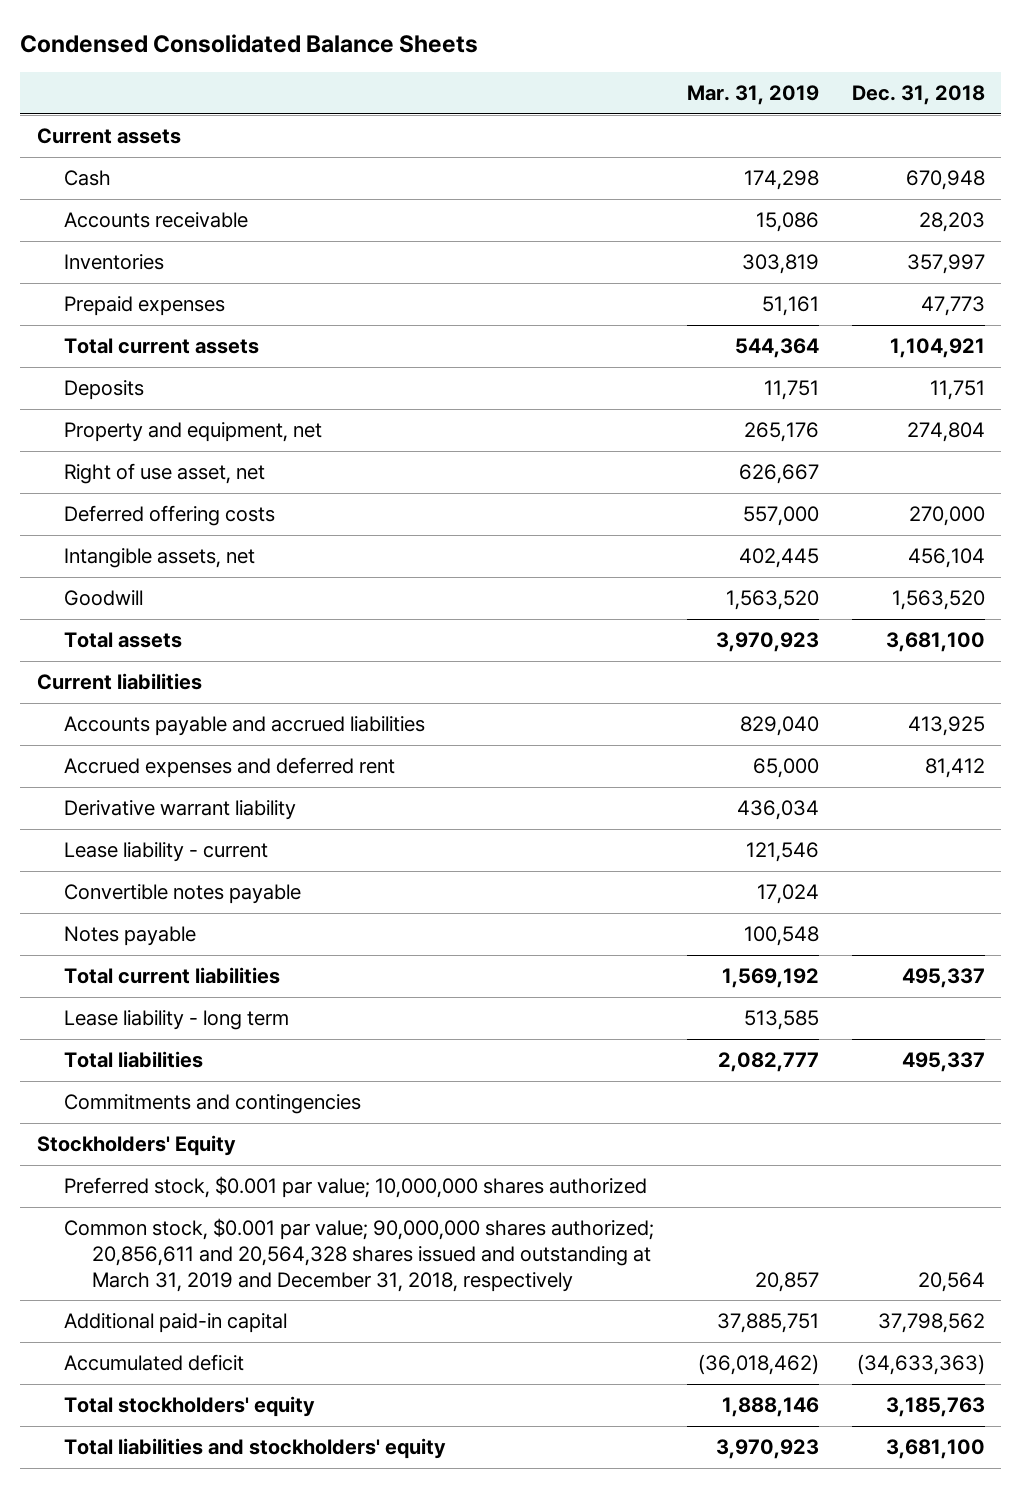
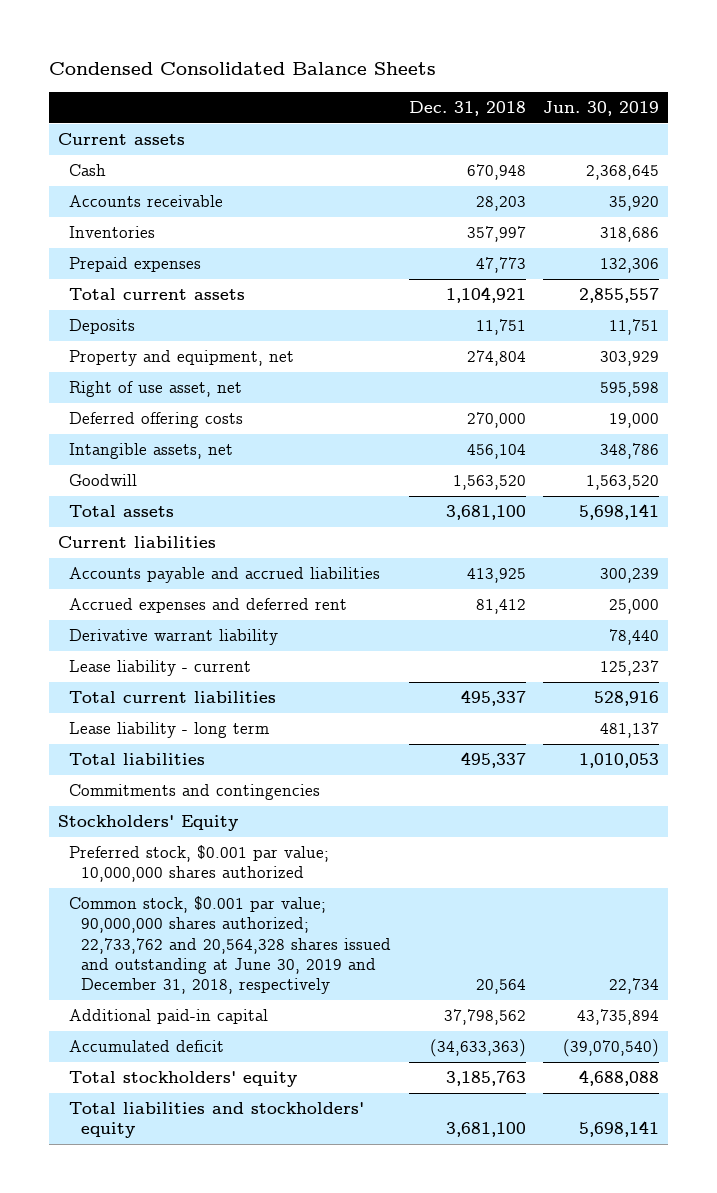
- | Mar. 31, 2019 | Dec. 31, 2018
+ | Dec. 31, 2018 | Jun. 30, 2019
- Convertible notes payable | 17,024 |
- Notes payable | 100,548 |
- Common stock, $0.001 par value; 90,000,000 shares authorized; 20,856,611 and 20,564,328 shares issued and outstanding at March 31, 2019 and December 31, 2018, respectively | 20,857 | 20,564
+ Common stock, $0.001 par value; 90,000,000 shares authorized; 22,733,762 and 20,564,328 shares issued and outstanding at June 30, 2019 and December 31, 2018, respectively | 20,564 | 22,734

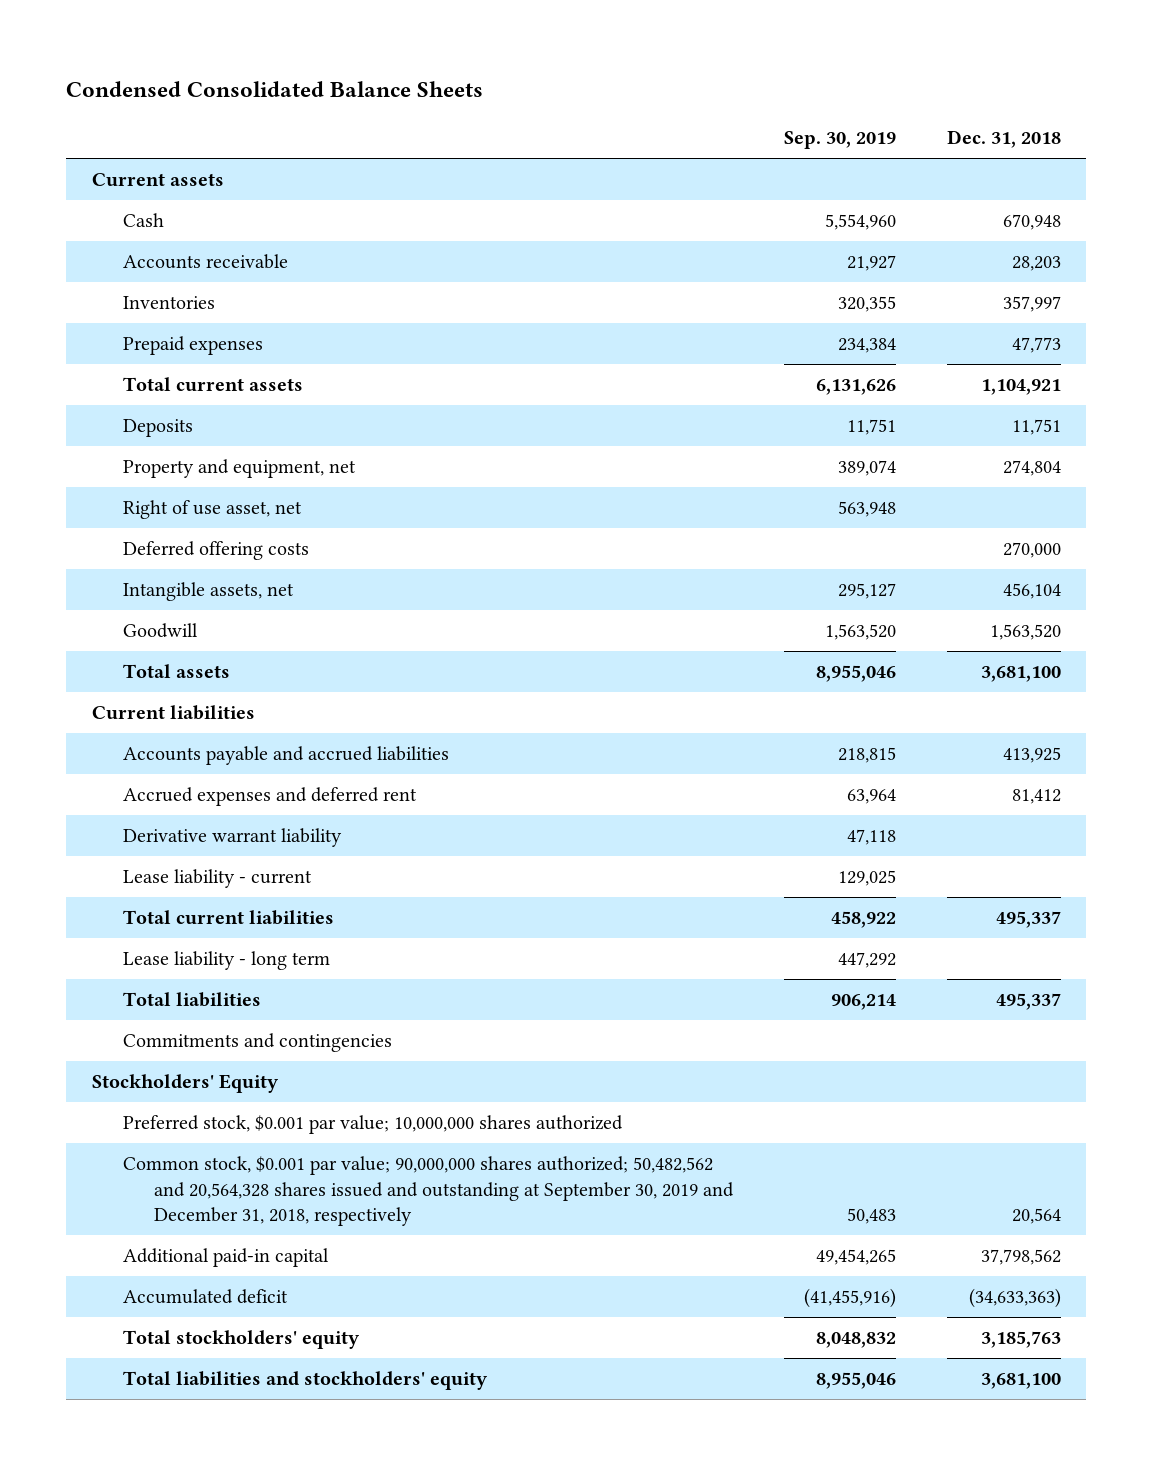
- | Dec. 31, 2018 | Jun. 30, 2019
+ | Sep. 30, 2019 | Dec. 31, 2018
- Common stock, $0.001 par value; 90,000,000 shares authorized; 22,733,762 and 20,564,328 shares issued and outstanding at June 30, 2019 and December 31, 2018, respectively | 20,564 | 22,734
+ Common stock, $0.001 par value; 90,000,000 shares authorized; 50,482,562 and 20,564,328 shares issued and outstanding at September 30, 2019 and December 31, 2018, respectively | 50,483 | 20,564

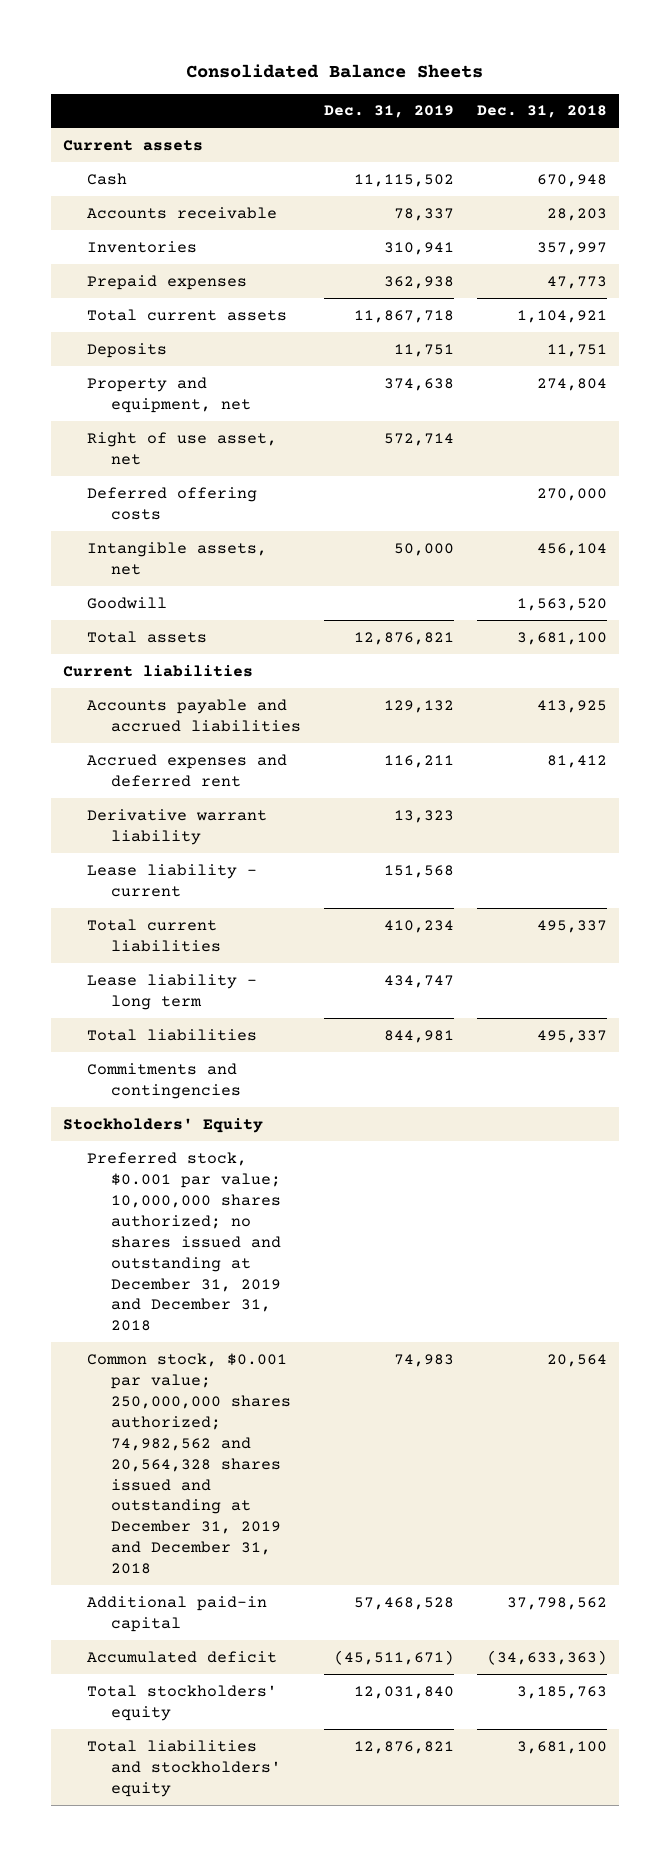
- Condensed Consolidated Balance Sheets
+ Consolidated Balance Sheets
- | Sep. 30, 2019 | Dec. 31, 2018
+ | Dec. 31, 2019 | Dec. 31, 2018
- Preferred stock, $0.001 par value; 10,000,000 shares authorized
- Common stock, $0.001 par value; 90,000,000 shares authorized; 50,482,562 and 20,564,328 shares issued and outstanding at September 30, 2019 and December 31, 2018, respectively | 50,483 | 20,564
+ Preferred stock, $0.001 par value; 10,000,000 shares authorized; no shares issued and outstanding at December 31, 2019 and December 31, 2018
+ Common stock, $0.001 par value; 250,000,000 shares authorized; 74,982,562 and 20,564,328 shares issued and outstanding at December 31, 2019 and December 31, 2018 | 74,983 | 20,564

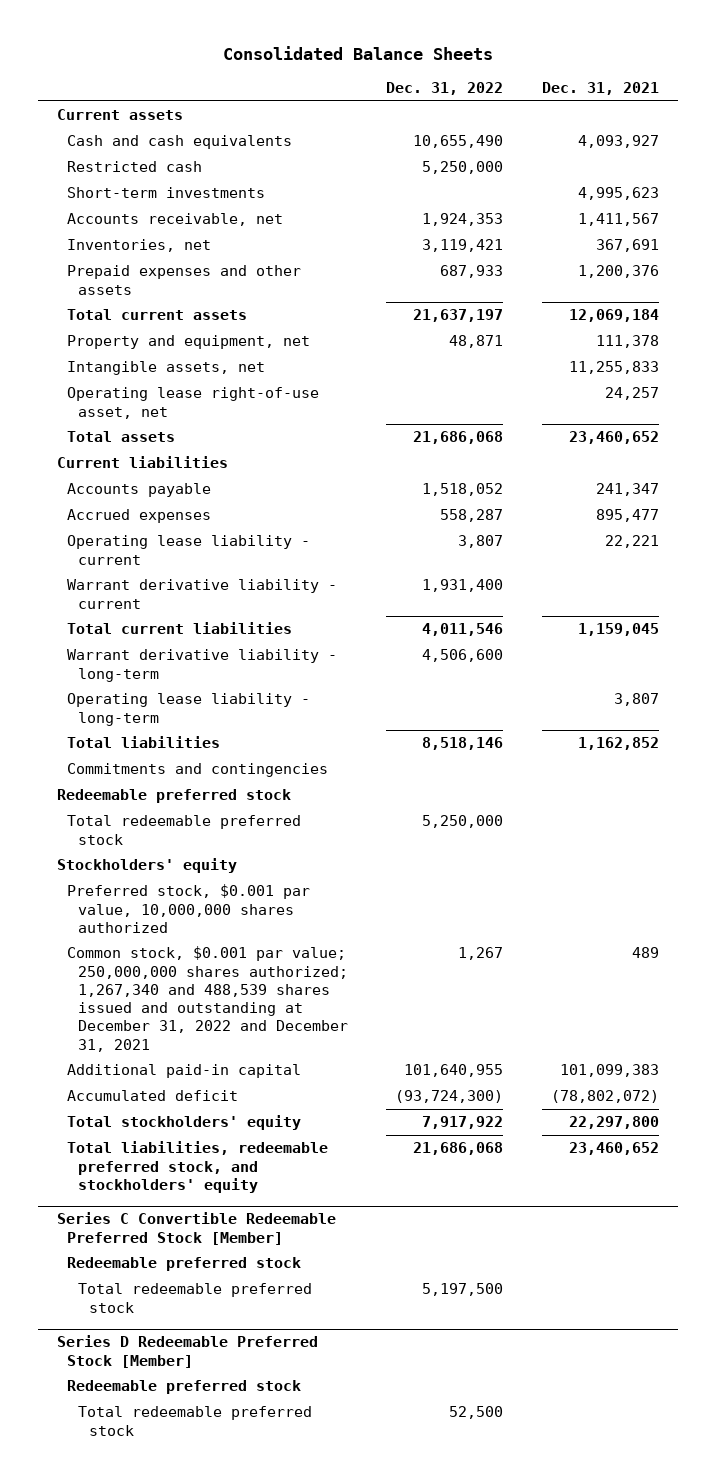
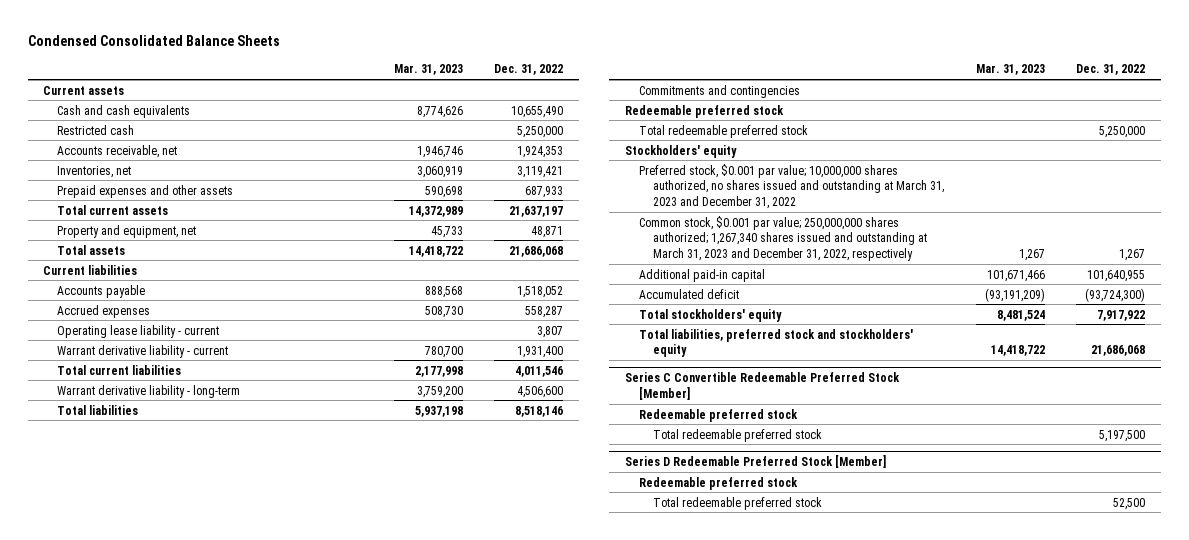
- Consolidated Balance Sheets
+ Condensed Consolidated Balance Sheets
- | Dec. 31, 2022 | Dec. 31, 2021
+ | Mar. 31, 2023 | Dec. 31, 2022
- Short-term investments | | 4,995,623
- Intangible assets, net | | 11,255,833
- Operating lease right-of-use asset, net | | 24,257
- Operating lease liability - long-term | | 3,807
- Preferred stock, $0.001 par value, 10,000,000 shares authorized
- Common stock, $0.001 par value; 250,000,000 shares authorized; 1,267,340 and 488,539 shares issued and outstanding at December 31, 2022 and December 31, 2021 | 1,267 | 489
+ Preferred stock, $0.001 par value; 10,000,000 shares authorized, no shares issued and outstanding at March 31, 2023 and December 31, 2022
+ Common stock, $0.001 par value; 250,000,000 shares authorized; 1,267,340 shares issued and outstanding at March 31, 2023 and December 31, 2022, respectively | 1,267 | 1,267
- Total liabilities, redeemable preferred stock, and stockholders' equity | 21,686,068 | 23,460,652
+ Total liabilities, preferred stock and stockholders' equity | 14,418,722 | 21,686,068

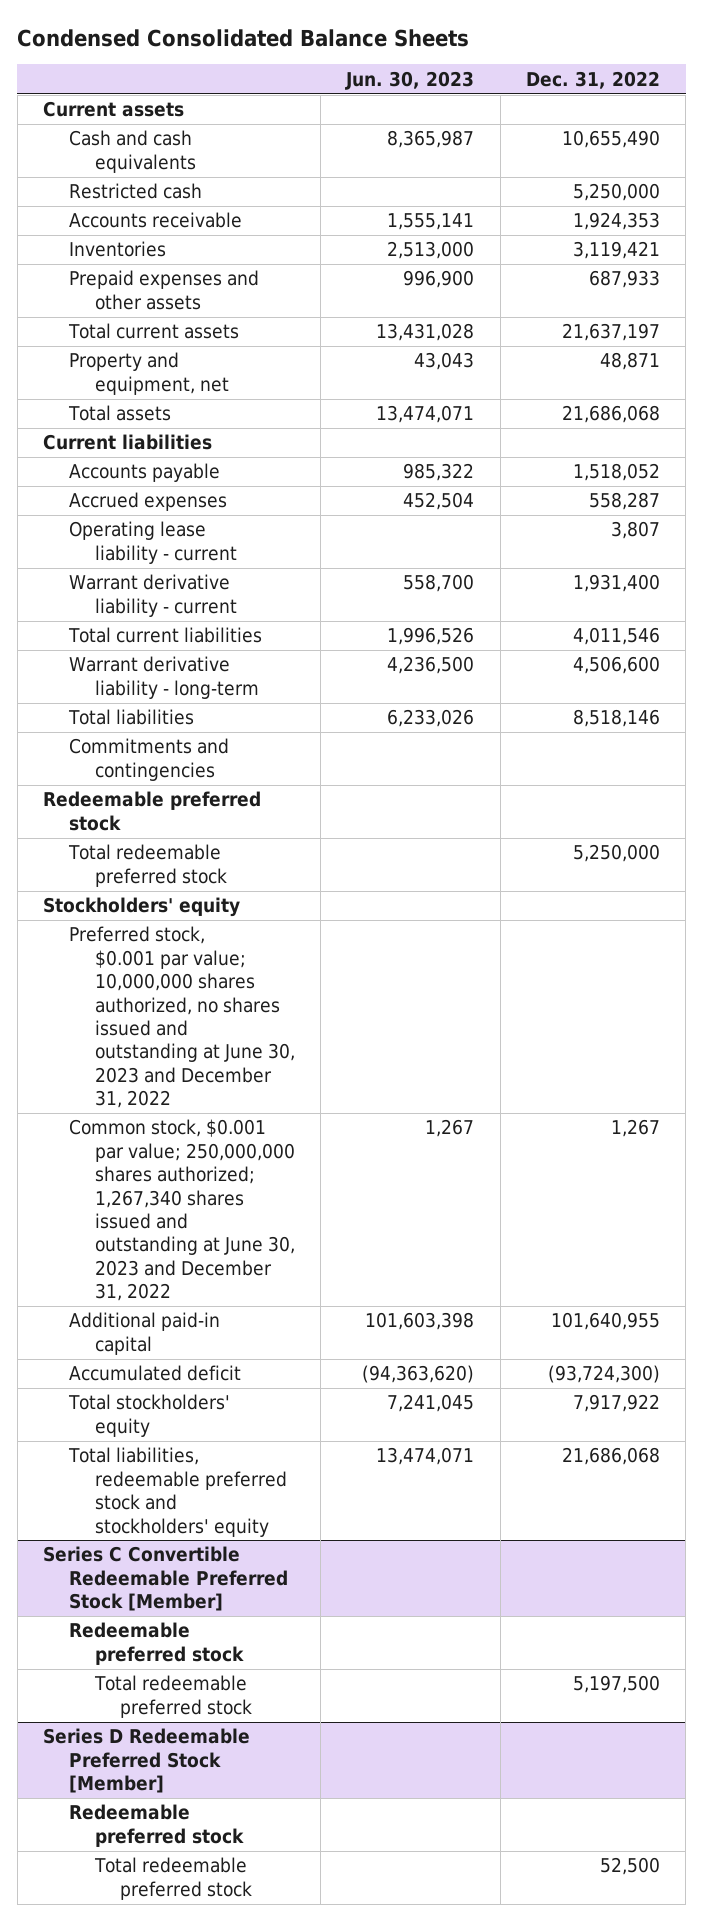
- | Mar. 31, 2023 | Dec. 31, 2022
+ | Jun. 30, 2023 | Dec. 31, 2022
- Accounts receivable, net | 1,946,746 | 1,924,353
- Inventories, net | 3,060,919 | 3,119,421
+ Accounts receivable | 1,555,141 | 1,924,353
+ Inventories | 2,513,000 | 3,119,421
- Preferred stock, $0.001 par value; 10,000,000 shares authorized, no shares issued and outstanding at March 31, 2023 and December 31, 2022
- Common stock, $0.001 par value; 250,000,000 shares authorized; 1,267,340 shares issued and outstanding at March 31, 2023 and December 31, 2022, respectively | 1,267 | 1,267
+ Preferred stock, $0.001 par value; 10,000,000 shares authorized, no shares issued and outstanding at June 30, 2023 and December 31, 2022
+ Common stock, $0.001 par value; 250,000,000 shares authorized; 1,267,340 shares issued and outstanding at June 30, 2023 and December 31, 2022 | 1,267 | 1,267
- Total liabilities, preferred stock and stockholders' equity | 14,418,722 | 21,686,068
+ Total liabilities, redeemable preferred stock and stockholders' equity | 13,474,071 | 21,686,068

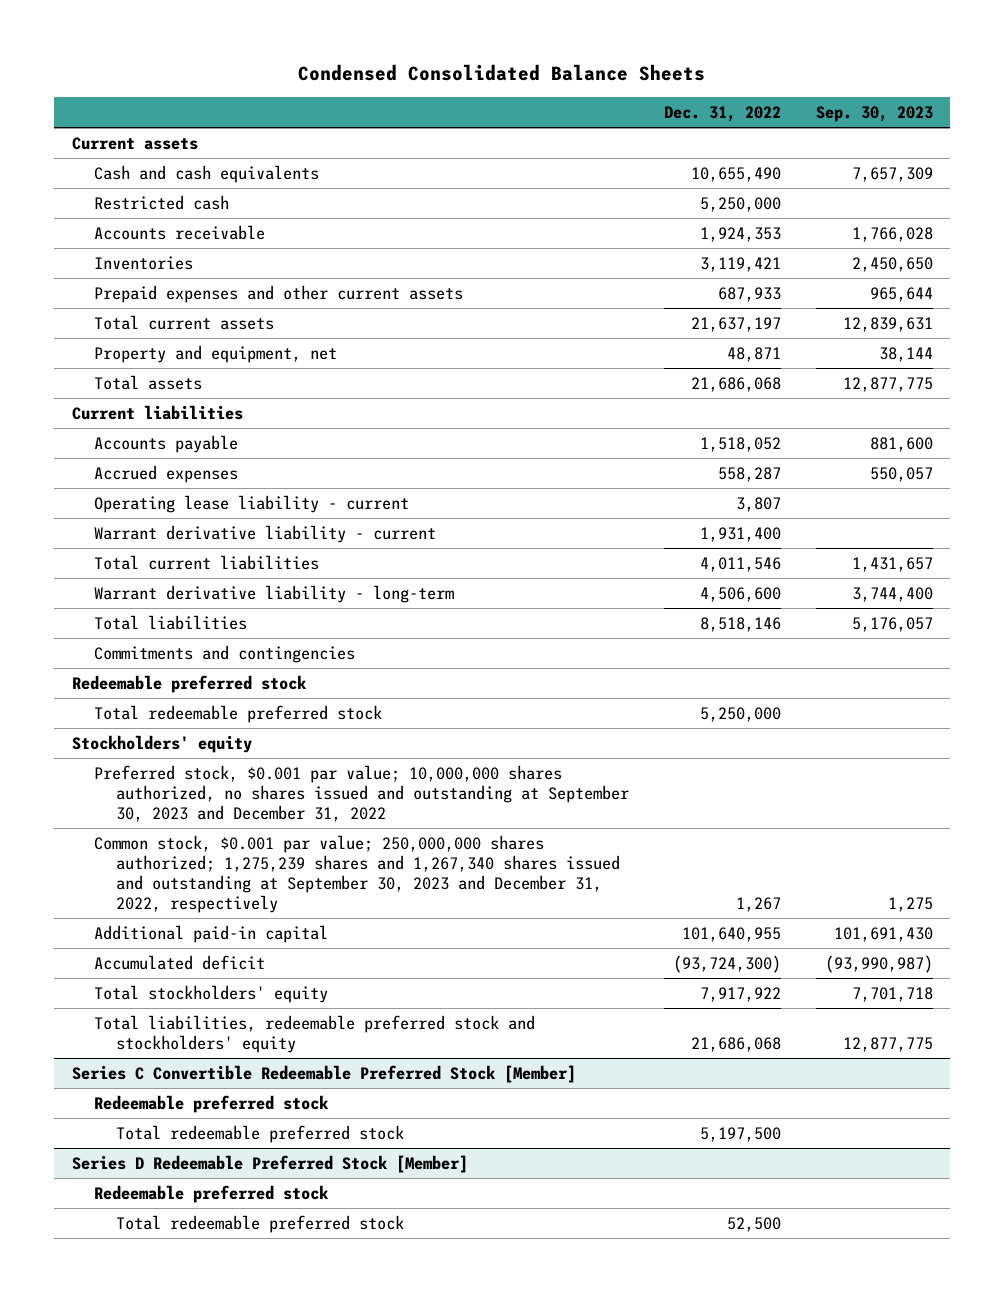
- | Jun. 30, 2023 | Dec. 31, 2022
+ | Dec. 31, 2022 | Sep. 30, 2023
- Prepaid expenses and other assets | 996,900 | 687,933
+ Prepaid expenses and other current assets | 687,933 | 965,644
- Preferred stock, $0.001 par value; 10,000,000 shares authorized, no shares issued and outstanding at June 30, 2023 and December 31, 2022
- Common stock, $0.001 par value; 250,000,000 shares authorized; 1,267,340 shares issued and outstanding at June 30, 2023 and December 31, 2022 | 1,267 | 1,267
+ Preferred stock, $0.001 par value; 10,000,000 shares authorized, no shares issued and outstanding at September 30, 2023 and December 31, 2022
+ Common stock, $0.001 par value; 250,000,000 shares authorized; 1,275,239 shares and 1,267,340 shares issued and outstanding at September 30, 2023 and December 31, 2022, respectively | 1,267 | 1,275

